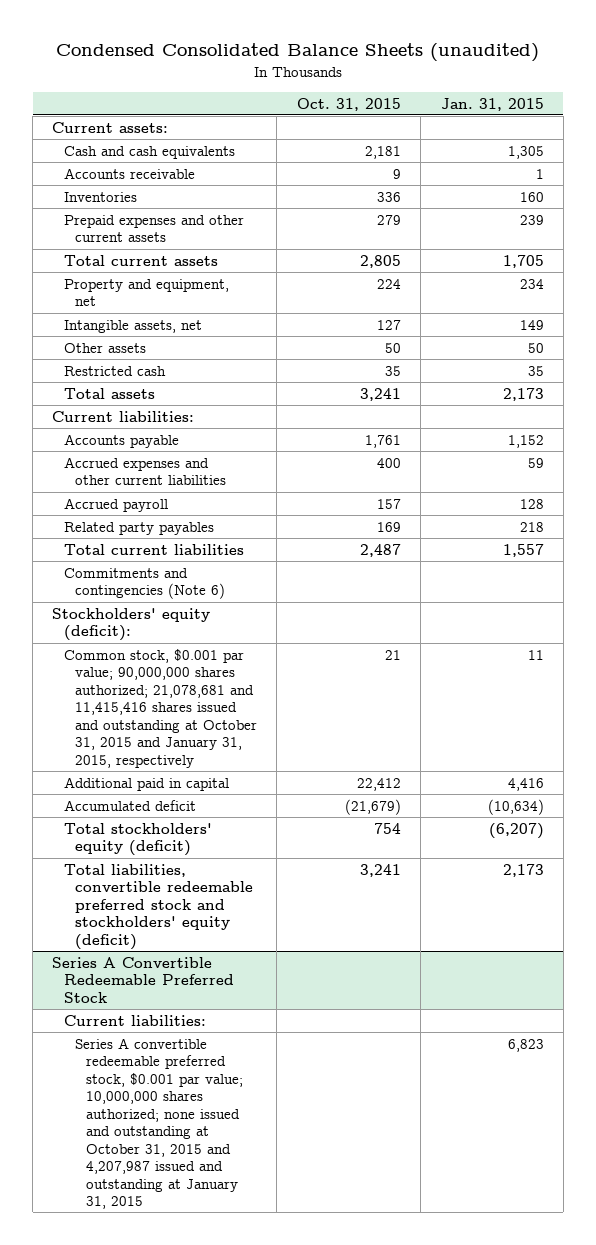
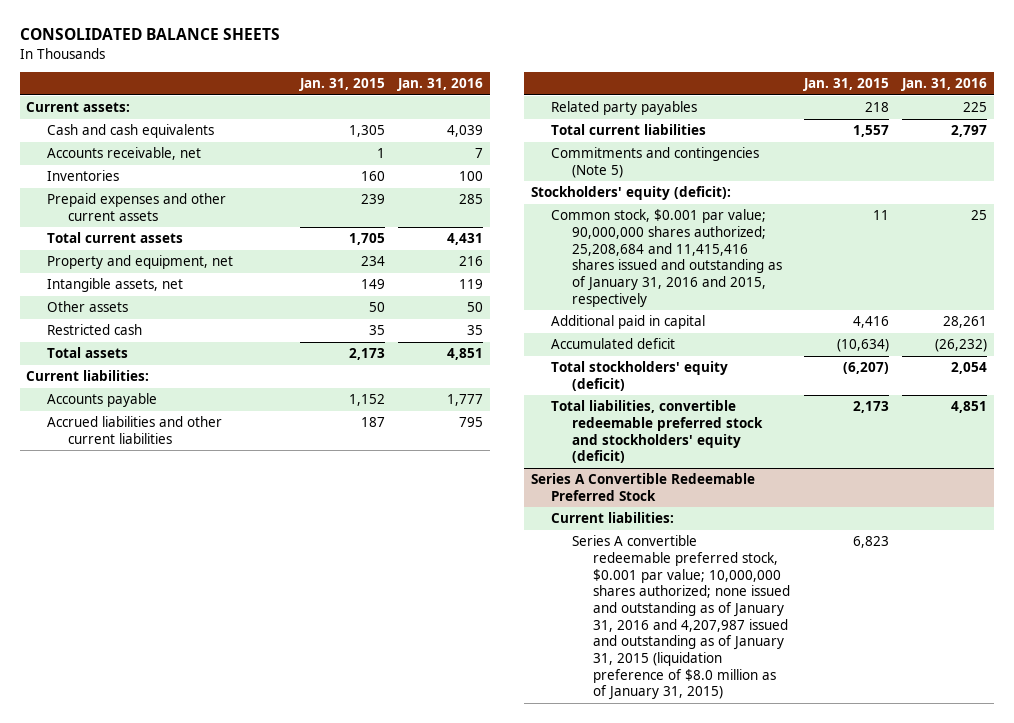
- Condensed Consolidated Balance Sheets (unaudited)
+ CONSOLIDATED BALANCE SHEETS
- | Oct. 31, 2015 | Jan. 31, 2015
+ | Jan. 31, 2015 | Jan. 31, 2016
- Accounts receivable | 9 | 1
+ Accounts receivable, net | 1 | 7
- Accrued expenses and other current liabilities | 400 | 59
- Accrued payroll | 157 | 128
+ Accrued liabilities and other current liabilities | 187 | 795
- Commitments and contingencies (Note 6)
+ Commitments and contingencies (Note 5)
- Common stock, $0.001 par value; 90,000,000 shares authorized; 21,078,681 and 11,415,416 shares issued and outstanding at October 31, 2015 and January 31, 2015, respectively | 21 | 11
+ Common stock, $0.001 par value; 90,000,000 shares authorized; 25,208,684 and 11,415,416 shares issued and outstanding as of January 31, 2016 and 2015, respectively | 11 | 25
@ Series A Convertible Redeemable Preferred Stock
- Series A convertible redeemable preferred stock, $0.001 par value; 10,000,000 shares authorized; none issued and outstanding at October 31, 2015 and 4,207,987 issued and outstanding at January 31, 2015 | | 6,823
+ Series A convertible redeemable preferred stock, $0.001 par value; 10,000,000 shares authorized; none issued and outstanding as of January 31, 2016 and 4,207,987 issued and outstanding as of January 31, 2015 (liquidation preference of $8.0 million as of January 31, 2015) | 6,823 |

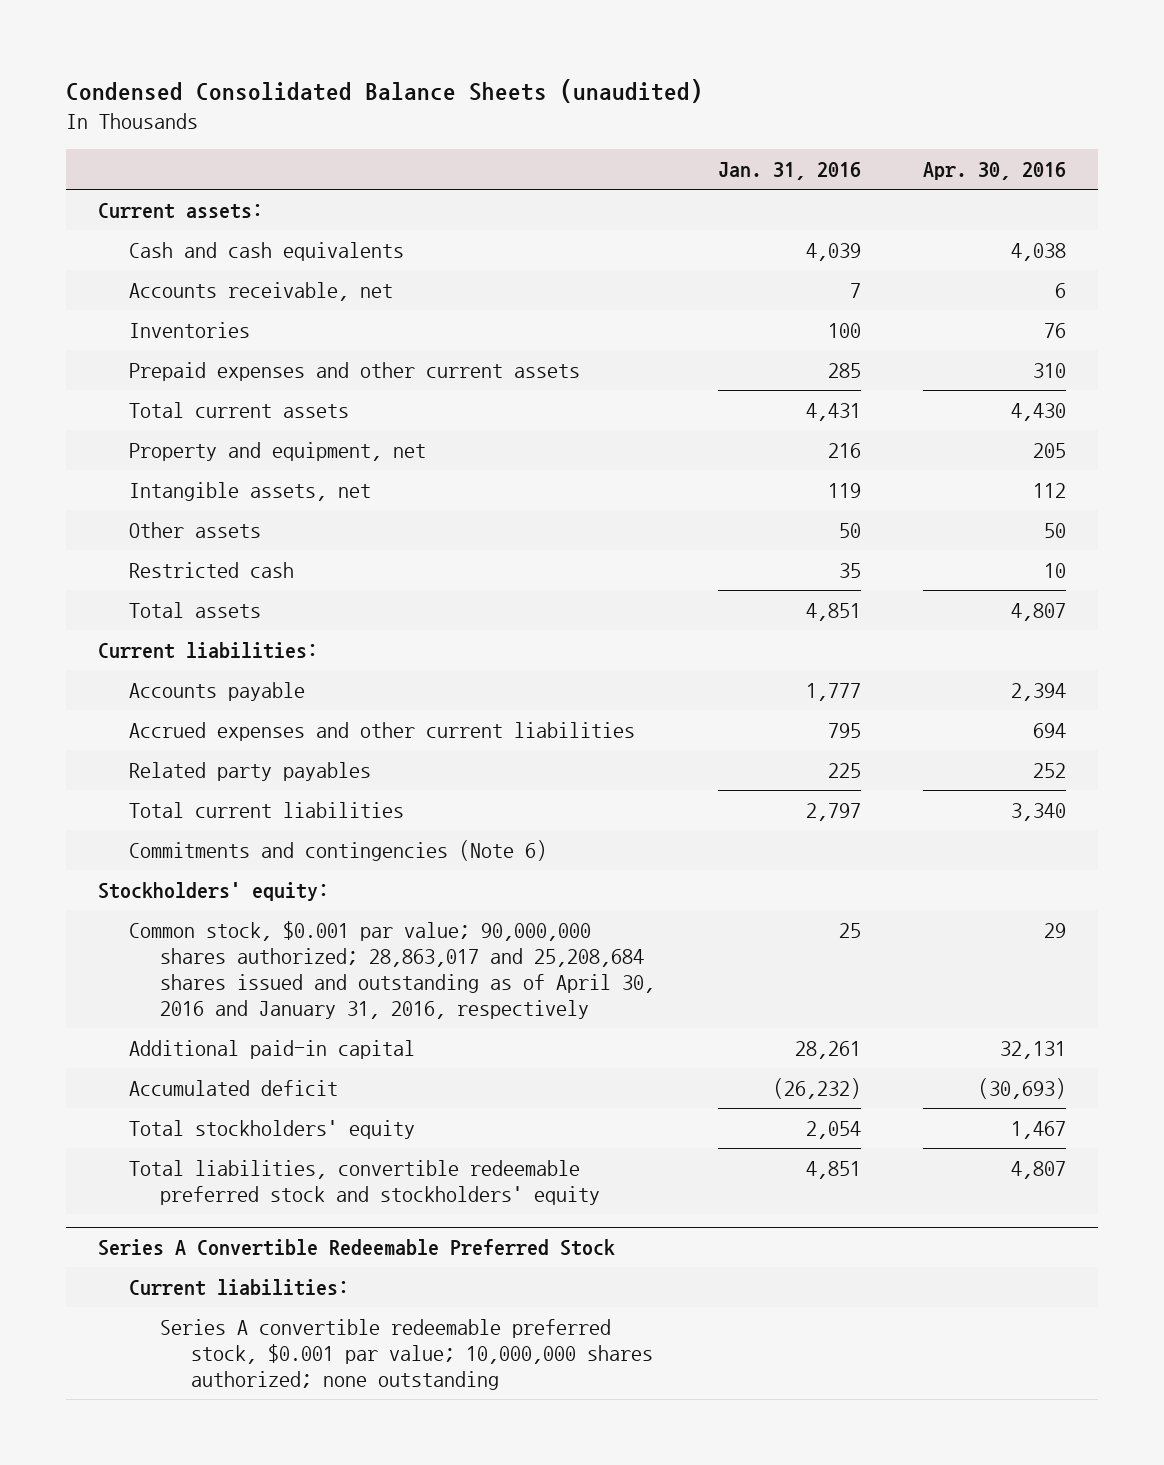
- CONSOLIDATED BALANCE SHEETS
+ Condensed Consolidated Balance Sheets (unaudited)
- | Jan. 31, 2015 | Jan. 31, 2016
+ | Jan. 31, 2016 | Apr. 30, 2016
- Accrued liabilities and other current liabilities | 187 | 795
+ Accrued expenses and other current liabilities | 795 | 694
- Commitments and contingencies (Note 5)
- Stockholders' equity (deficit):
- Common stock, $0.001 par value; 90,000,000 shares authorized; 25,208,684 and 11,415,416 shares issued and outstanding as of January 31, 2016 and 2015, respectively | 11 | 25
- Additional paid in capital | 4,416 | 28,261
+ Commitments and contingencies (Note 6)
+ Stockholders' equity:
+ Common stock, $0.001 par value; 90,000,000 shares authorized; 28,863,017 and 25,208,684 shares issued and outstanding as of April 30, 2016 and January 31, 2016, respectively | 25 | 29
+ Additional paid-in capital | 28,261 | 32,131
- Total stockholders' equity (deficit) | (6,207) | 2,054
- Total liabilities, convertible redeemable preferred stock and stockholders' equity (deficit) | 2,173 | 4,851
+ Total stockholders' equity | 2,054 | 1,467
+ Total liabilities, convertible redeemable preferred stock and stockholders' equity | 4,851 | 4,807
@ Series A Convertible Redeemable Preferred Stock
- Series A convertible redeemable preferred stock, $0.001 par value; 10,000,000 shares authorized; none issued and outstanding as of January 31, 2016 and 4,207,987 issued and outstanding as of January 31, 2015 (liquidation preference of $8.0 million as of January 31, 2015) | 6,823 |
+ Series A convertible redeemable preferred stock, $0.001 par value; 10,000,000 shares authorized; none outstanding

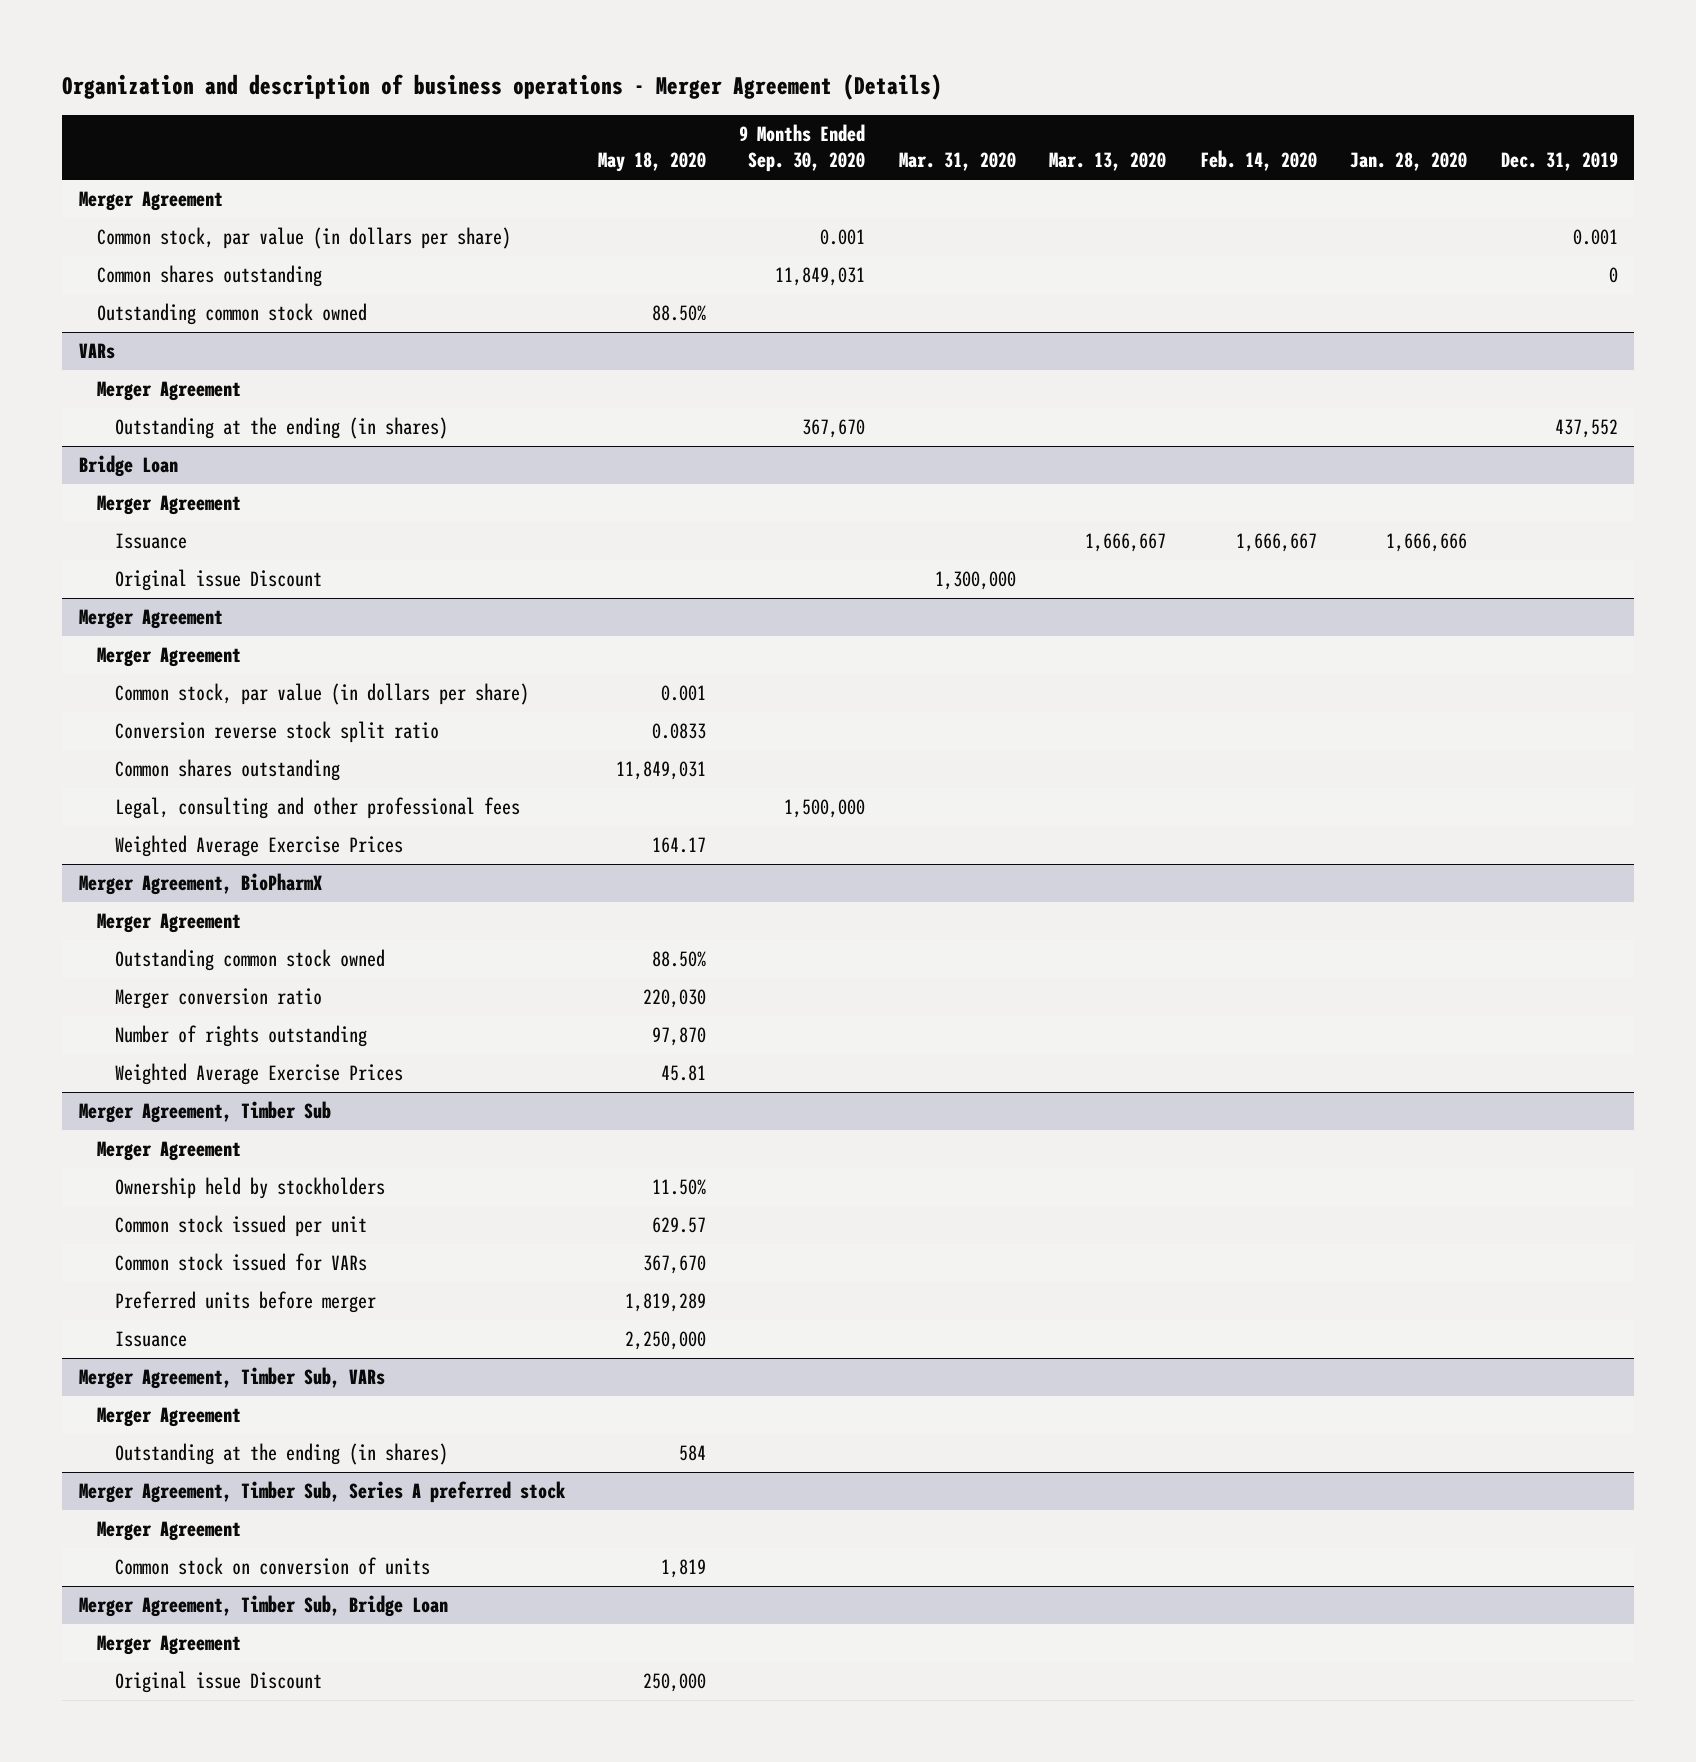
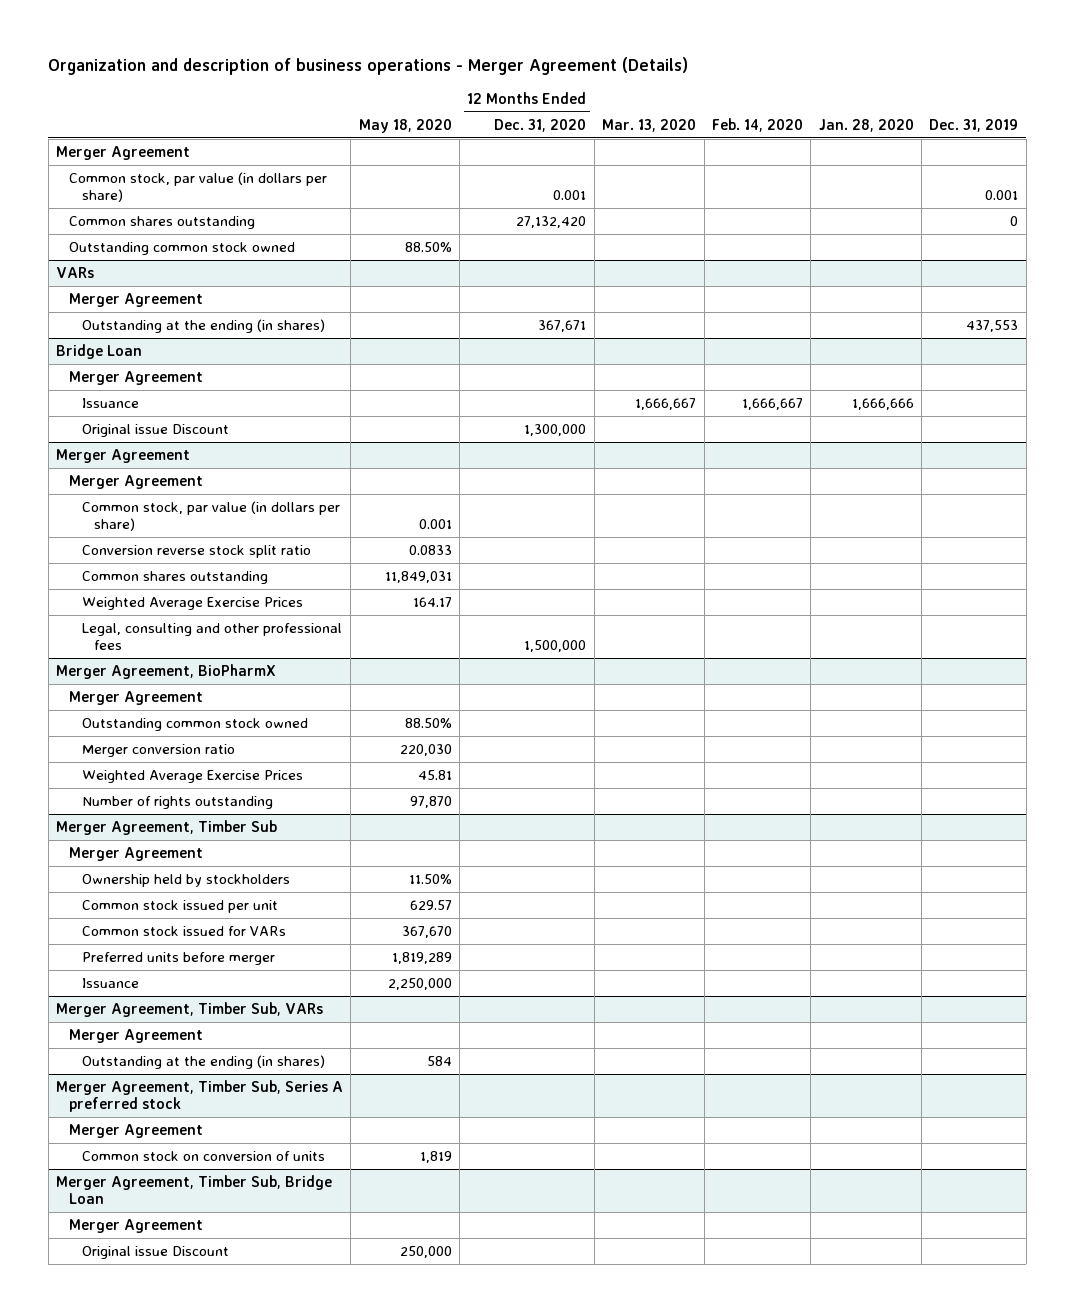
- | May 18, 2020 | 9 Months Ended Sep. 30, 2020 | Mar. 31, 2020 | Mar. 13, 2020 | Feb. 14, 2020 | Jan. 28, 2020 | Dec. 31, 2019
+ | May 18, 2020 | 12 Months Ended Dec. 31, 2020 | Mar. 13, 2020 | Feb. 14, 2020 | Jan. 28, 2020 | Dec. 31, 2019
@ VARs
- Outstanding at the ending (in shares) | | 367,670 | | | | | 437,552
+ Outstanding at the ending (in shares) | | 367,671 | | | | 437,553
@ Merger Agreement
moved down: Legal, consulting and other professional fees | | 1,500,000 | | | |
@ Merger Agreement, BioPharmX
moved down: Number of rights outstanding | 97,870 | | | | |

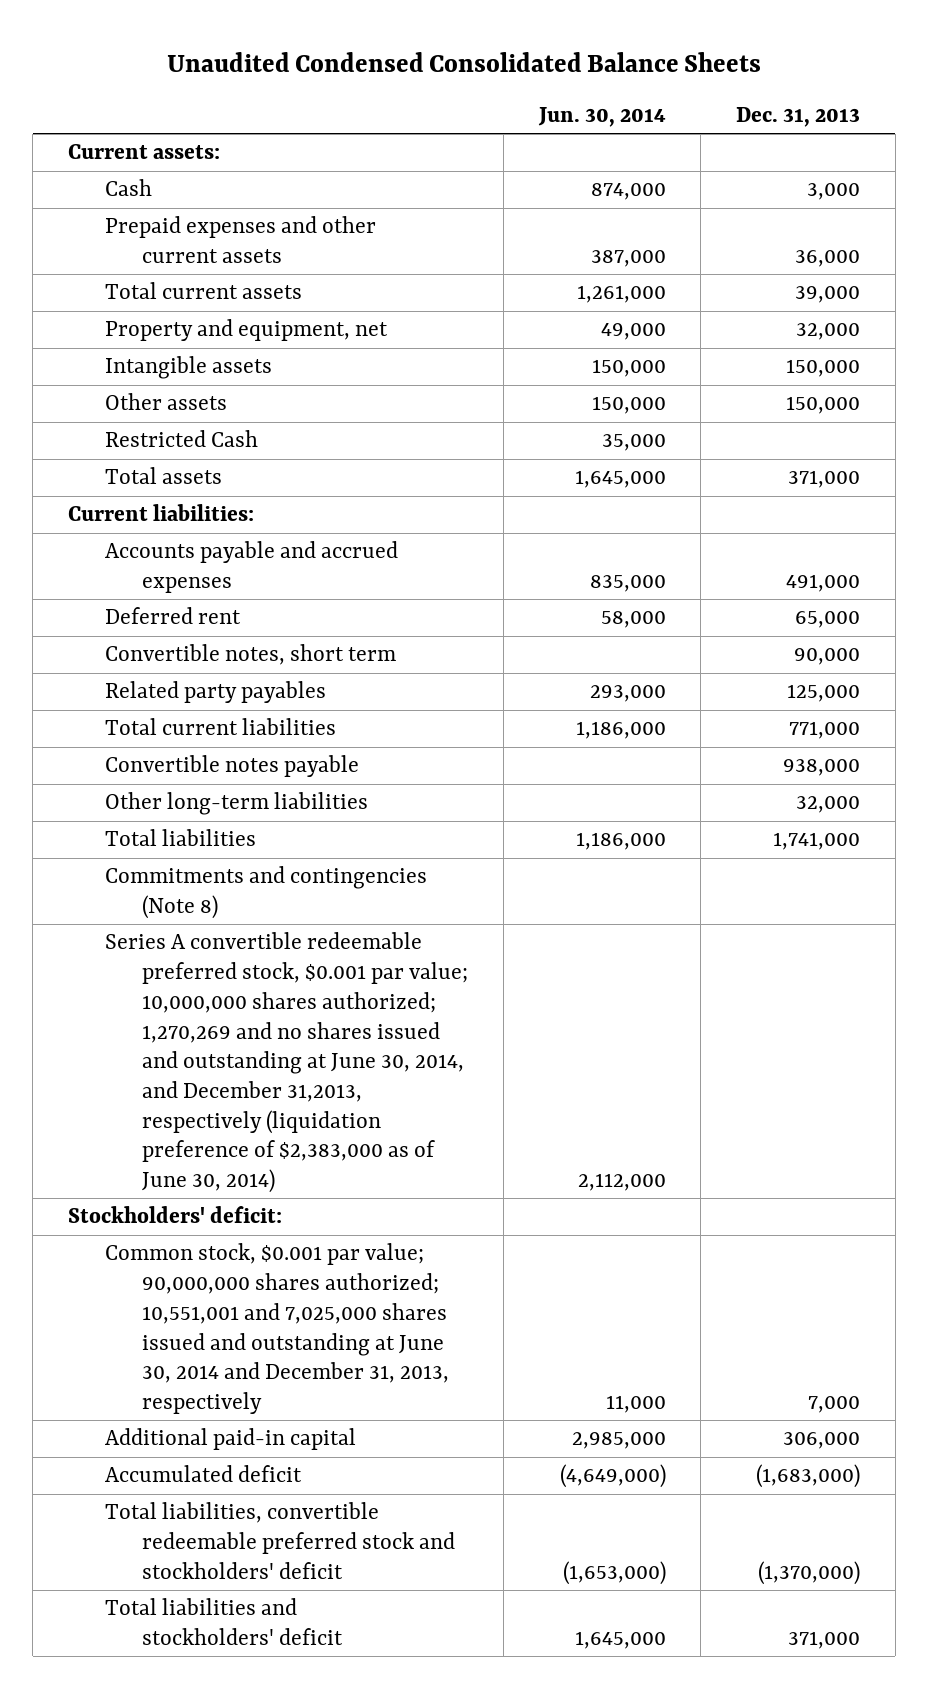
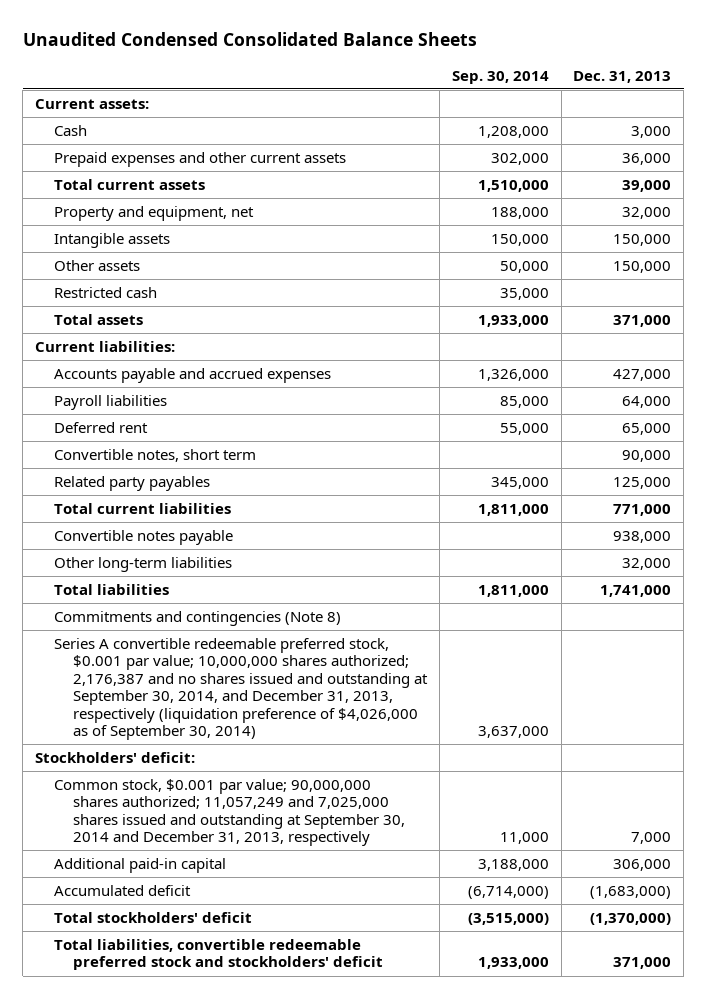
- | Jun. 30, 2014 | Dec. 31, 2013
+ | Sep. 30, 2014 | Dec. 31, 2013
- Restricted Cash | 35,000 |
+ Restricted cash | 35,000 |
- Accounts payable and accrued expenses | 835,000 | 491,000
+ Accounts payable and accrued expenses | 1,326,000 | 427,000
+ Payroll liabilities | 85,000 | 64,000
- Series A convertible redeemable preferred stock, $0.001 par value; 10,000,000 shares authorized; 1,270,269 and no shares issued and outstanding at June 30, 2014, and December 31,2013, respectively (liquidation preference of $2,383,000 as of June 30, 2014) | 2,112,000 |
+ Series A convertible redeemable preferred stock, $0.001 par value; 10,000,000 shares authorized; 2,176,387 and no shares issued and outstanding at September 30, 2014, and December 31, 2013, respectively (liquidation preference of $4,026,000 as of September 30, 2014) | 3,637,000 |
- Common stock, $0.001 par value; 90,000,000 shares authorized; 10,551,001 and 7,025,000 shares issued and outstanding at June 30, 2014 and December 31, 2013, respectively | 11,000 | 7,000
+ Common stock, $0.001 par value; 90,000,000 shares authorized; 11,057,249 and 7,025,000 shares issued and outstanding at September 30, 2014 and December 31, 2013, respectively | 11,000 | 7,000
- Total liabilities, convertible redeemable preferred stock and stockholders' deficit | (1,653,000) | (1,370,000)
- Total liabilities and stockholders' deficit | 1,645,000 | 371,000
+ Total stockholders' deficit | (3,515,000) | (1,370,000)
+ Total liabilities, convertible redeemable preferred stock and stockholders' deficit | 1,933,000 | 371,000

